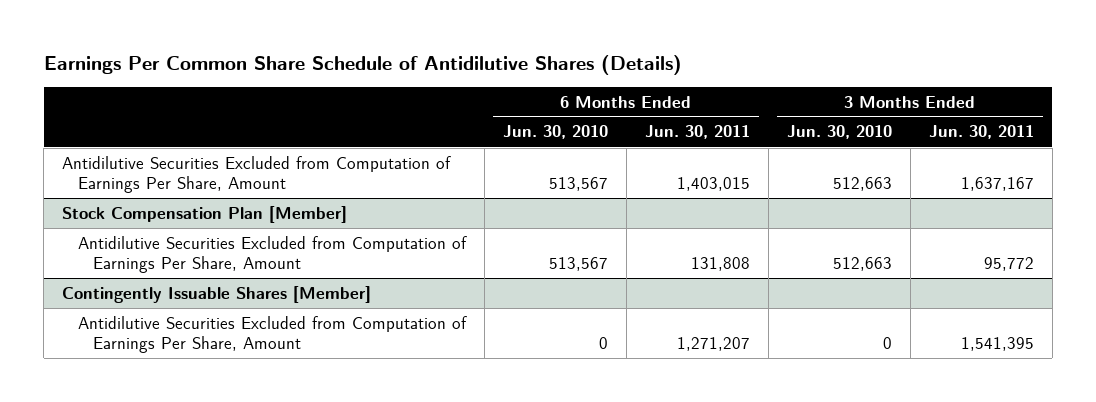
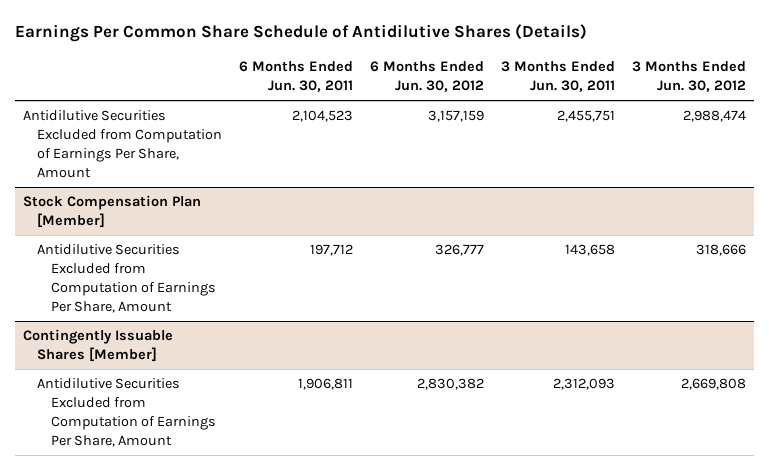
- | 6 Months Ended Jun. 30, 2010 | 6 Months Ended Jun. 30, 2011 | 3 Months Ended Jun. 30, 2010 | 3 Months Ended Jun. 30, 2011
+ | 6 Months Ended Jun. 30, 2011 | 6 Months Ended Jun. 30, 2012 | 3 Months Ended Jun. 30, 2011 | 3 Months Ended Jun. 30, 2012
- Antidilutive Securities Excluded from Computation of Earnings Per Share, Amount | 513,567 | 1,403,015 | 512,663 | 1,637,167
+ Antidilutive Securities Excluded from Computation of Earnings Per Share, Amount | 2,104,523 | 3,157,159 | 2,455,751 | 2,988,474
@ Stock Compensation Plan [Member]
- Antidilutive Securities Excluded from Computation of Earnings Per Share, Amount | 513,567 | 131,808 | 512,663 | 95,772
+ Antidilutive Securities Excluded from Computation of Earnings Per Share, Amount | 197,712 | 326,777 | 143,658 | 318,666
@ Contingently Issuable Shares [Member]
- Antidilutive Securities Excluded from Computation of Earnings Per Share, Amount | 0 | 1,271,207 | 0 | 1,541,395
+ Antidilutive Securities Excluded from Computation of Earnings Per Share, Amount | 1,906,811 | 2,830,382 | 2,312,093 | 2,669,808

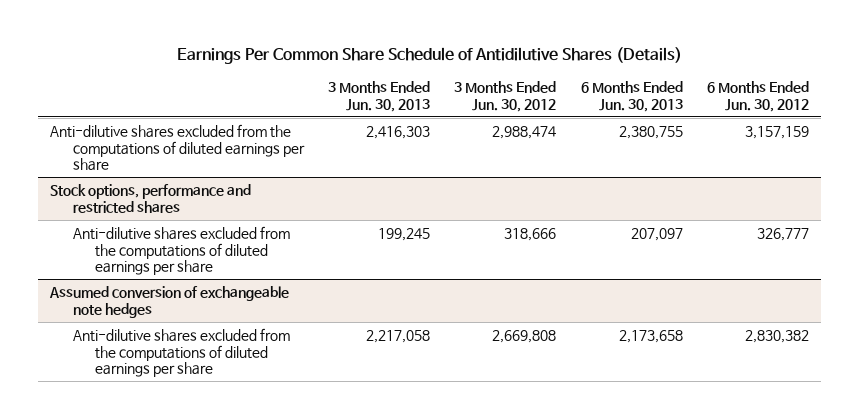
- | 6 Months Ended Jun. 30, 2011 | 6 Months Ended Jun. 30, 2012 | 3 Months Ended Jun. 30, 2011 | 3 Months Ended Jun. 30, 2012
+ | 3 Months Ended Jun. 30, 2013 | 3 Months Ended Jun. 30, 2012 | 6 Months Ended Jun. 30, 2013 | 6 Months Ended Jun. 30, 2012
- Antidilutive Securities Excluded from Computation of Earnings Per Share, Amount | 2,104,523 | 3,157,159 | 2,455,751 | 2,988,474
- Stock Compensation Plan [Member]
- Antidilutive Securities Excluded from Computation of Earnings Per Share, Amount | 197,712 | 326,777 | 143,658 | 318,666
- Contingently Issuable Shares [Member]
- Antidilutive Securities Excluded from Computation of Earnings Per Share, Amount | 1,906,811 | 2,830,382 | 2,312,093 | 2,669,808
+ Anti-dilutive shares excluded from the computations of diluted earnings per share | 2,416,303 | 2,988,474 | 2,380,755 | 3,157,159
+ Stock options, performance and restricted shares
+ Anti-dilutive shares excluded from the computations of diluted earnings per share | 199,245 | 318,666 | 207,097 | 326,777
+ Assumed conversion of exchangeable note hedges
+ Anti-dilutive shares excluded from the computations of diluted earnings per share | 2,217,058 | 2,669,808 | 2,173,658 | 2,830,382

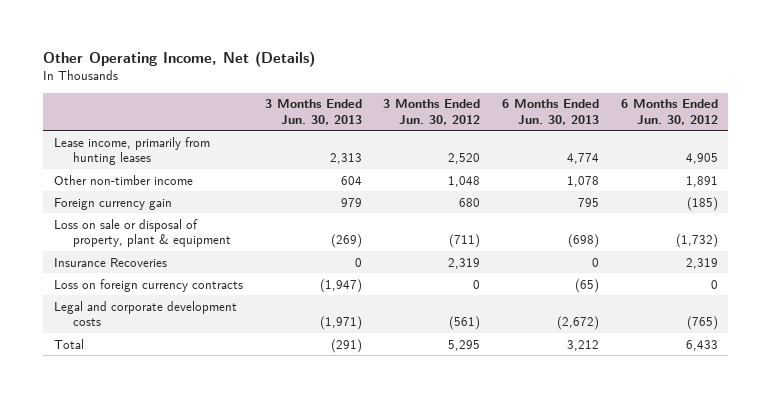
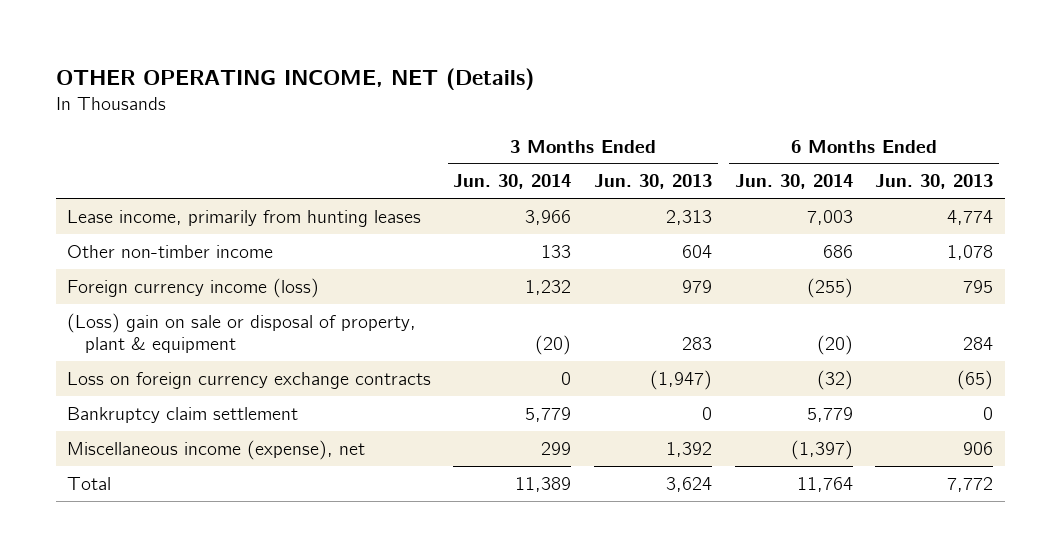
- Other Operating Income, Net (Details)
+ OTHER OPERATING INCOME, NET (Details)
- | 3 Months Ended Jun. 30, 2013 | 3 Months Ended Jun. 30, 2012 | 6 Months Ended Jun. 30, 2013 | 6 Months Ended Jun. 30, 2012
+ | 3 Months Ended Jun. 30, 2014 | 3 Months Ended Jun. 30, 2013 | 6 Months Ended Jun. 30, 2014 | 6 Months Ended Jun. 30, 2013
- Foreign currency gain | 979 | 680 | 795 | (185)
- Loss on sale or disposal of property, plant & equipment | (269) | (711) | (698) | (1,732)
- Insurance Recoveries | 0 | 2,319 | 0 | 2,319
- Loss on foreign currency contracts | (1,947) | 0 | (65) | 0
- Legal and corporate development costs | (1,971) | (561) | (2,672) | (765)
- Total | (291) | 5,295 | 3,212 | 6,433
+ Foreign currency income (loss) | 1,232 | 979 | (255) | 795
+ (Loss) gain on sale or disposal of property, plant & equipment | (20) | 283 | (20) | 284
+ Loss on foreign currency exchange contracts | 0 | (1,947) | (32) | (65)
+ Bankruptcy claim settlement | 5,779 | 0 | 5,779 | 0
+ Miscellaneous income (expense), net | 299 | 1,392 | (1,397) | 906
+ Total | 11,389 | 3,624 | 11,764 | 7,772

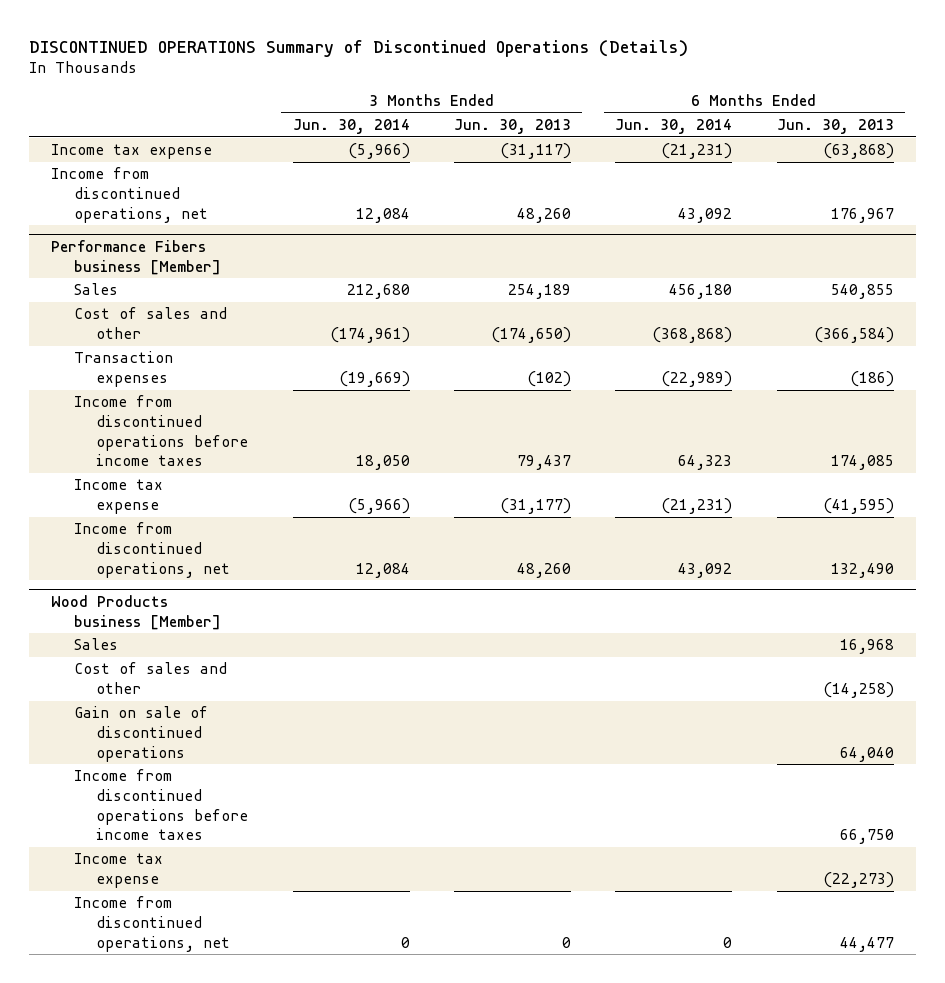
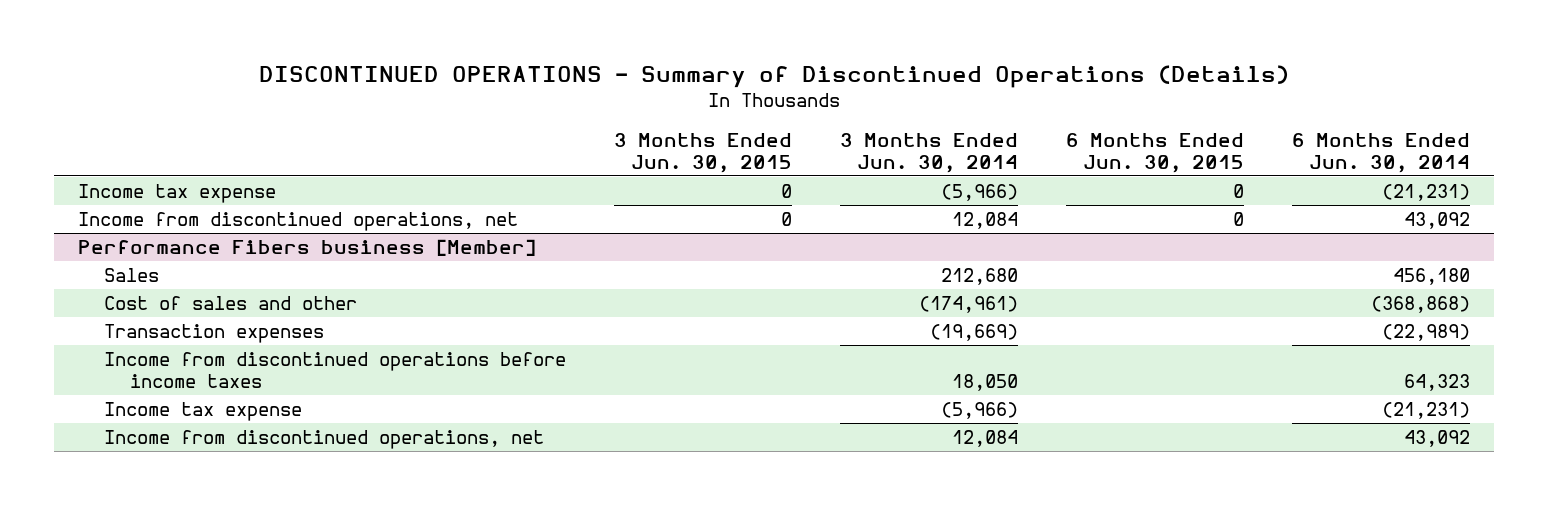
- DISCONTINUED OPERATIONS Summary of Discontinued Operations (Details)
+ DISCONTINUED OPERATIONS - Summary of Discontinued Operations (Details)
- | 3 Months Ended Jun. 30, 2014 | 3 Months Ended Jun. 30, 2013 | 6 Months Ended Jun. 30, 2014 | 6 Months Ended Jun. 30, 2013
+ | 3 Months Ended Jun. 30, 2015 | 3 Months Ended Jun. 30, 2014 | 6 Months Ended Jun. 30, 2015 | 6 Months Ended Jun. 30, 2014
- Wood Products business [Member]
- Sales | | | | 16,968
- Cost of sales and other | | | | (14,258)
- Gain on sale of discontinued operations | | | | 64,040
- Income from discontinued operations before income taxes | | | | 66,750
- Income tax expense | | | | (22,273)
- Income from discontinued operations, net | 0 | 0 | 0 | 44,477

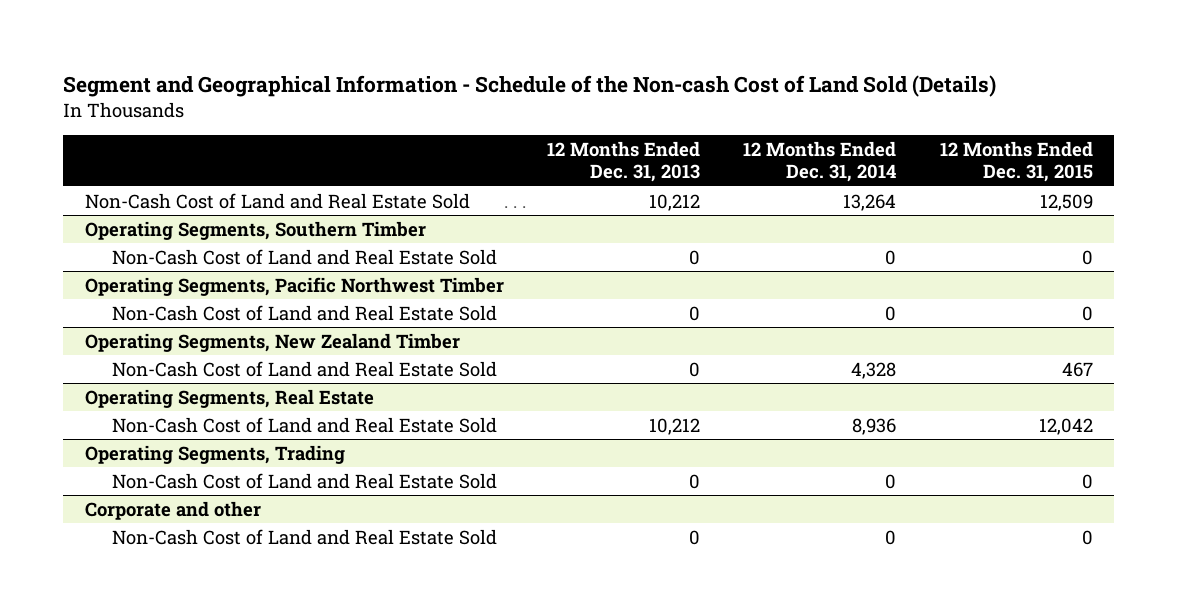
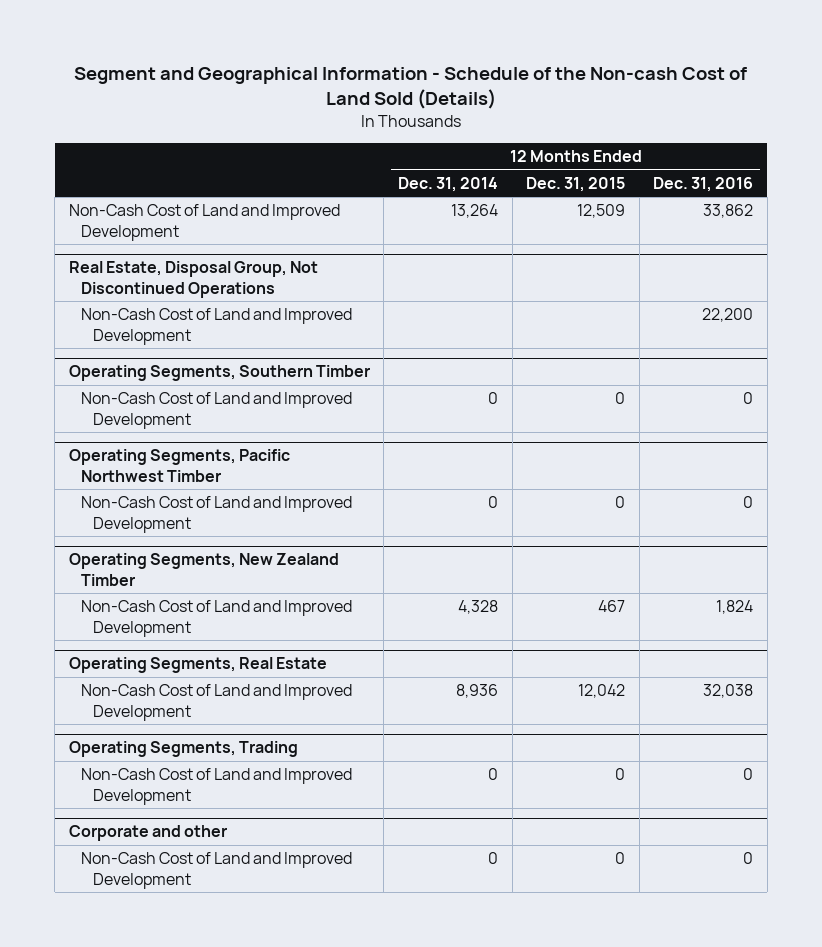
- | 12 Months Ended Dec. 31, 2013 | 12 Months Ended Dec. 31, 2014 | 12 Months Ended Dec. 31, 2015
+ | 12 Months Ended Dec. 31, 2014 | 12 Months Ended Dec. 31, 2015 | 12 Months Ended Dec. 31, 2016
- Non-Cash Cost of Land and Real Estate Sold | 10,212 | 13,264 | 12,509
+ Non-Cash Cost of Land and Improved Development | 13,264 | 12,509 | 33,862
+ Real Estate, Disposal Group, Not Discontinued Operations
+ Non-Cash Cost of Land and Improved Development | | | 22,200
@ Operating Segments, Southern Timber
- Non-Cash Cost of Land and Real Estate Sold | 0 | 0 | 0
+ Non-Cash Cost of Land and Improved Development | 0 | 0 | 0
@ Operating Segments, Pacific Northwest Timber
- Non-Cash Cost of Land and Real Estate Sold | 0 | 0 | 0
+ Non-Cash Cost of Land and Improved Development | 0 | 0 | 0
@ Operating Segments, New Zealand Timber
- Non-Cash Cost of Land and Real Estate Sold | 0 | 4,328 | 467
+ Non-Cash Cost of Land and Improved Development | 4,328 | 467 | 1,824
@ Operating Segments, Real Estate
- Non-Cash Cost of Land and Real Estate Sold | 10,212 | 8,936 | 12,042
+ Non-Cash Cost of Land and Improved Development | 8,936 | 12,042 | 32,038
@ Operating Segments, Trading
- Non-Cash Cost of Land and Real Estate Sold | 0 | 0 | 0
+ Non-Cash Cost of Land and Improved Development | 0 | 0 | 0
@ Corporate and other
- Non-Cash Cost of Land and Real Estate Sold | 0 | 0 | 0
+ Non-Cash Cost of Land and Improved Development | 0 | 0 | 0

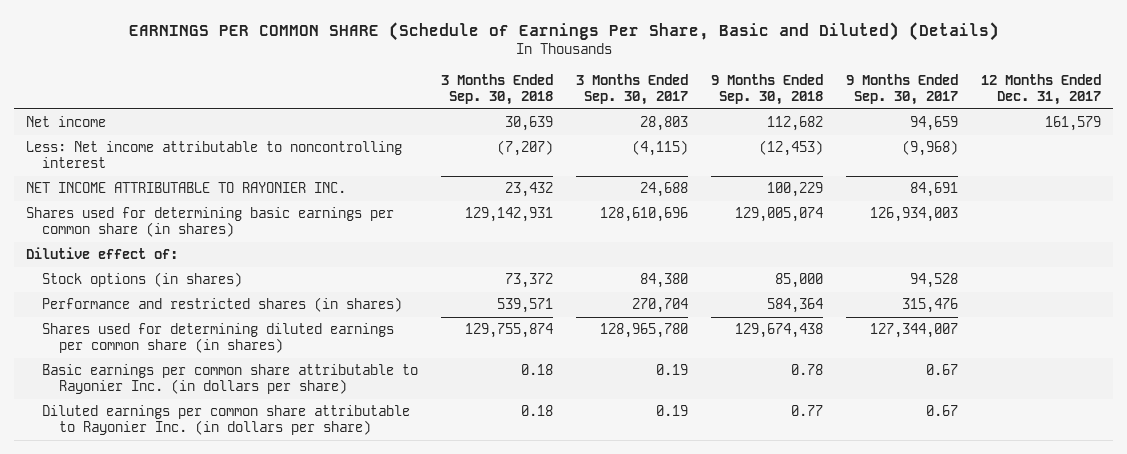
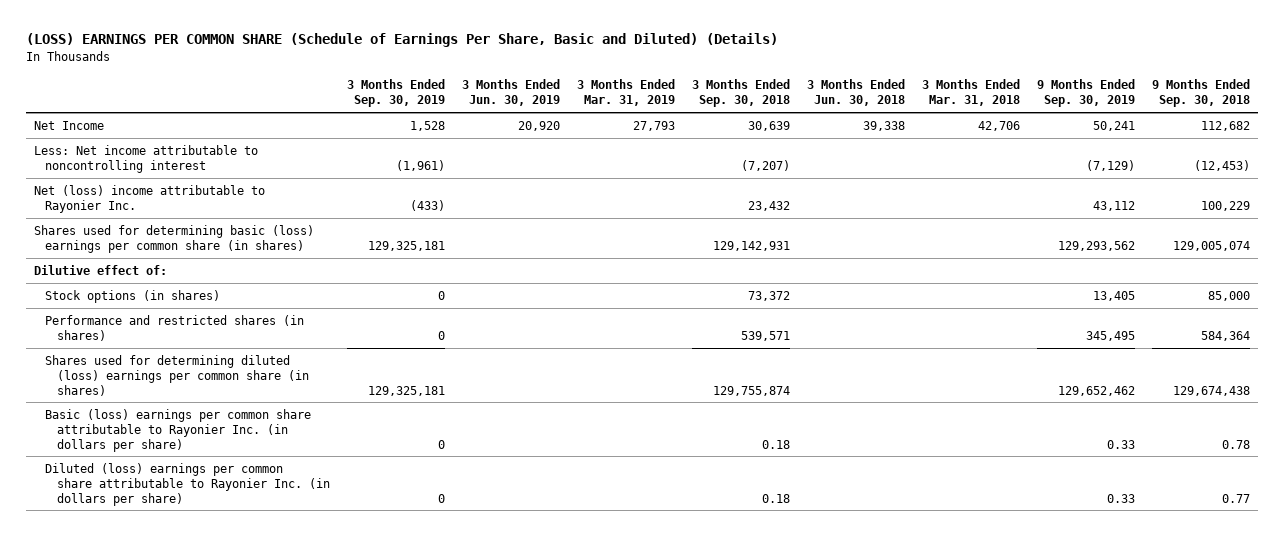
- EARNINGS PER COMMON SHARE (Schedule of Earnings Per Share, Basic and Diluted) (Details)
+ (LOSS) EARNINGS PER COMMON SHARE (Schedule of Earnings Per Share, Basic and Diluted) (Details)
- | 3 Months Ended Sep. 30, 2018 | 3 Months Ended Sep. 30, 2017 | 9 Months Ended Sep. 30, 2018 | 9 Months Ended Sep. 30, 2017 | 12 Months Ended Dec. 31, 2017
+ | 3 Months Ended Sep. 30, 2019 | 3 Months Ended Jun. 30, 2019 | 3 Months Ended Mar. 31, 2019 | 3 Months Ended Sep. 30, 2018 | 3 Months Ended Jun. 30, 2018 | 3 Months Ended Mar. 31, 2018 | 9 Months Ended Sep. 30, 2019 | 9 Months Ended Sep. 30, 2018
- Net income | 30,639 | 28,803 | 112,682 | 94,659 | 161,579
+ Net Income | 1,528 | 20,920 | 27,793 | 30,639 | 39,338 | 42,706 | 50,241 | 112,682
- NET INCOME ATTRIBUTABLE TO RAYONIER INC. | 23,432 | 24,688 | 100,229 | 84,691 |
- Shares used for determining basic earnings per common share (in shares) | 129,142,931 | 128,610,696 | 129,005,074 | 126,934,003 |
+ Net (loss) income attributable to Rayonier Inc. | (433) | | | 23,432 | | | 43,112 | 100,229
+ Shares used for determining basic (loss) earnings per common share (in shares) | 129,325,181 | | | 129,142,931 | | | 129,293,562 | 129,005,074
- Shares used for determining diluted earnings per common share (in shares) | 129,755,874 | 128,965,780 | 129,674,438 | 127,344,007 |
- Basic earnings per common share attributable to Rayonier Inc. (in dollars per share) | 0.18 | 0.19 | 0.78 | 0.67 |
- Diluted earnings per common share attributable to Rayonier Inc. (in dollars per share) | 0.18 | 0.19 | 0.77 | 0.67 |
+ Shares used for determining diluted (loss) earnings per common share (in shares) | 129,325,181 | | | 129,755,874 | | | 129,652,462 | 129,674,438
+ Basic (loss) earnings per common share attributable to Rayonier Inc. (in dollars per share) | 0 | | | 0.18 | | | 0.33 | 0.78
+ Diluted (loss) earnings per common share attributable to Rayonier Inc. (in dollars per share) | 0 | | | 0.18 | | | 0.33 | 0.77

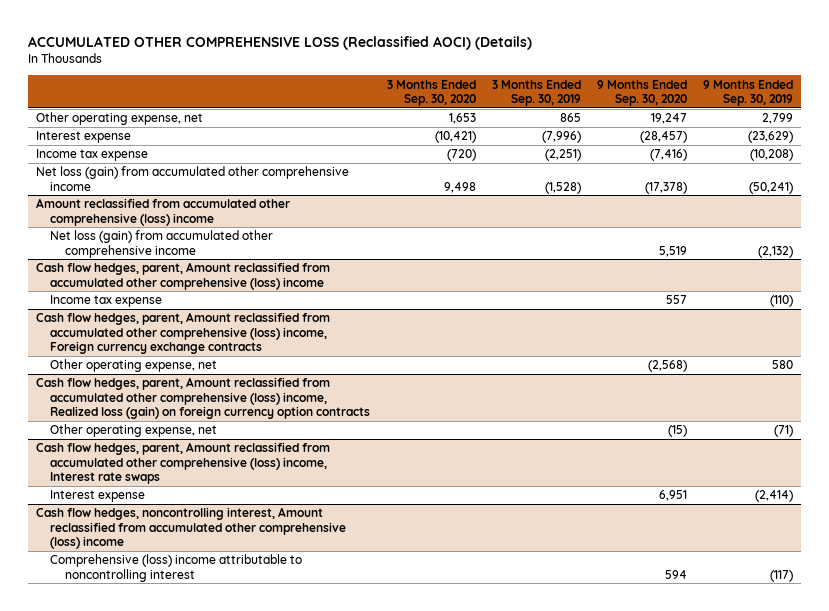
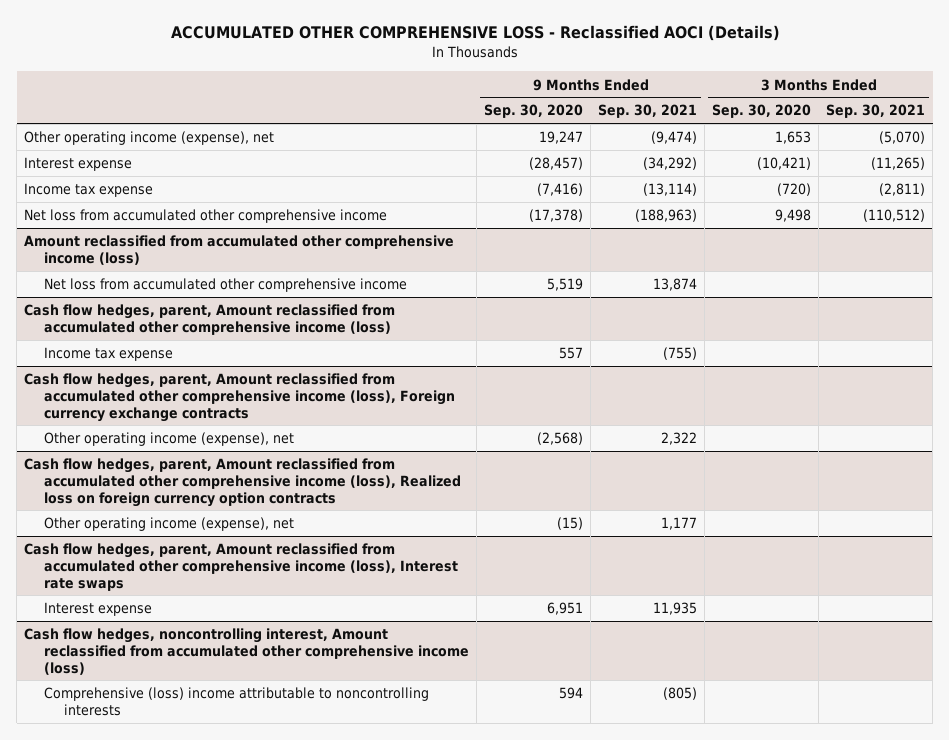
- ACCUMULATED OTHER COMPREHENSIVE LOSS (Reclassified AOCI) (Details)
+ ACCUMULATED OTHER COMPREHENSIVE LOSS - Reclassified AOCI (Details)
- | 3 Months Ended Sep. 30, 2020 | 3 Months Ended Sep. 30, 2019 | 9 Months Ended Sep. 30, 2020 | 9 Months Ended Sep. 30, 2019
+ | 9 Months Ended Sep. 30, 2020 | 9 Months Ended Sep. 30, 2021 | 3 Months Ended Sep. 30, 2020 | 3 Months Ended Sep. 30, 2021
- Other operating expense, net | 1,653 | 865 | 19,247 | 2,799
+ Other operating income (expense), net | 19,247 | (9,474) | 1,653 | (5,070)
- Net loss (gain) from accumulated other comprehensive income | 9,498 | (1,528) | (17,378) | (50,241)
- Amount reclassified from accumulated other comprehensive (loss) income
- Net loss (gain) from accumulated other comprehensive income | | | 5,519 | (2,132)
- Cash flow hedges, parent, Amount reclassified from accumulated other comprehensive (loss) income
+ Net loss from accumulated other comprehensive income | (17,378) | (188,963) | 9,498 | (110,512)
+ Amount reclassified from accumulated other comprehensive income (loss)
+ Net loss from accumulated other comprehensive income | 5,519 | 13,874 | |
+ Cash flow hedges, parent, Amount reclassified from accumulated other comprehensive income (loss)
- Cash flow hedges, parent, Amount reclassified from accumulated other comprehensive (loss) income, Foreign currency exchange contracts
- Other operating expense, net | | | (2,568) | 580
- Cash flow hedges, parent, Amount reclassified from accumulated other comprehensive (loss) income, Realized loss (gain) on foreign currency option contracts
- Other operating expense, net | | | (15) | (71)
- Cash flow hedges, parent, Amount reclassified from accumulated other comprehensive (loss) income, Interest rate swaps
+ Cash flow hedges, parent, Amount reclassified from accumulated other comprehensive income (loss), Foreign currency exchange contracts
+ Other operating income (expense), net | (2,568) | 2,322 | |
+ Cash flow hedges, parent, Amount reclassified from accumulated other comprehensive income (loss), Realized loss on foreign currency option contracts
+ Other operating income (expense), net | (15) | 1,177 | |
+ Cash flow hedges, parent, Amount reclassified from accumulated other comprehensive income (loss), Interest rate swaps
- Cash flow hedges, noncontrolling interest, Amount reclassified from accumulated other comprehensive (loss) income
- Comprehensive (loss) income attributable to noncontrolling interest | | | 594 | (117)
+ Cash flow hedges, noncontrolling interest, Amount reclassified from accumulated other comprehensive income (loss)
+ Comprehensive (loss) income attributable to noncontrolling interests | 594 | (805) | |

